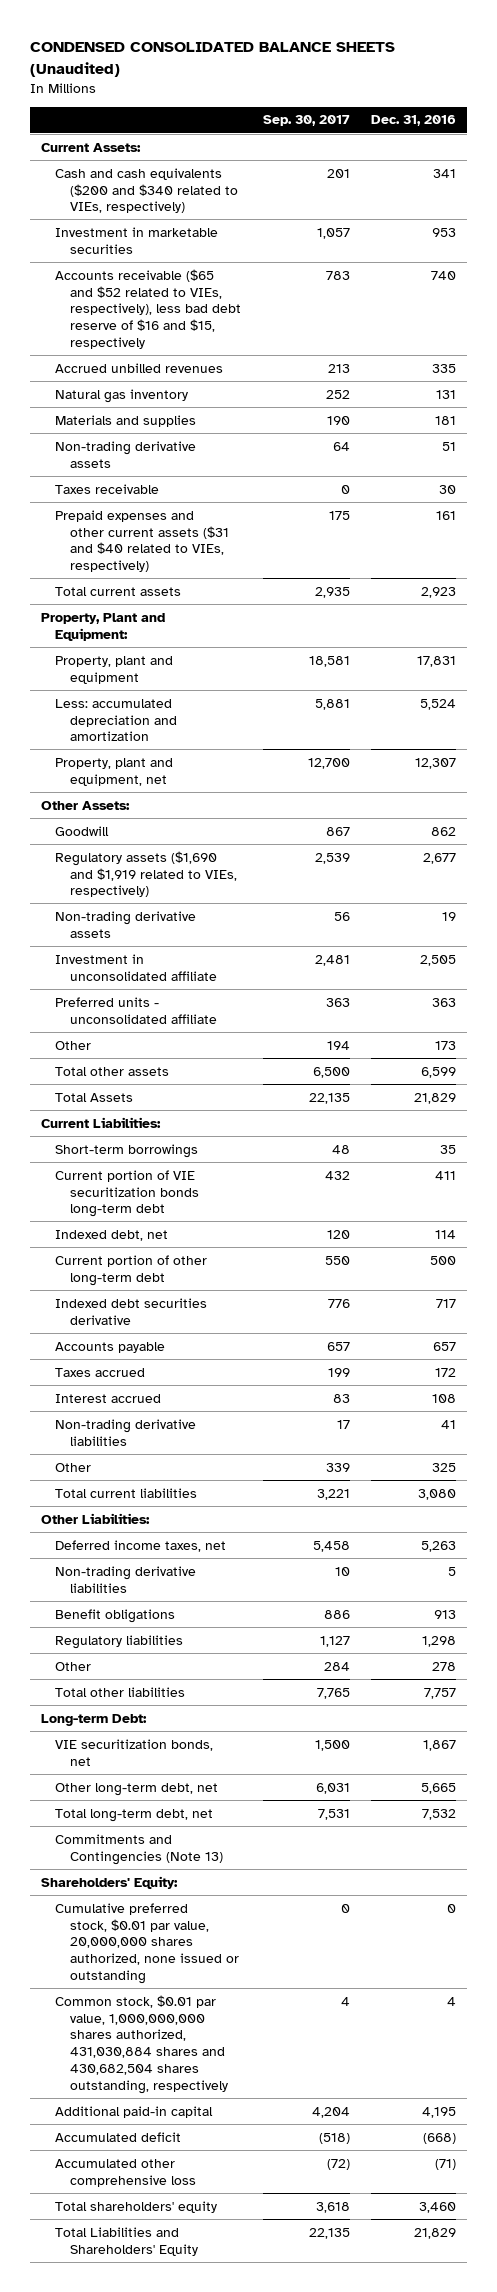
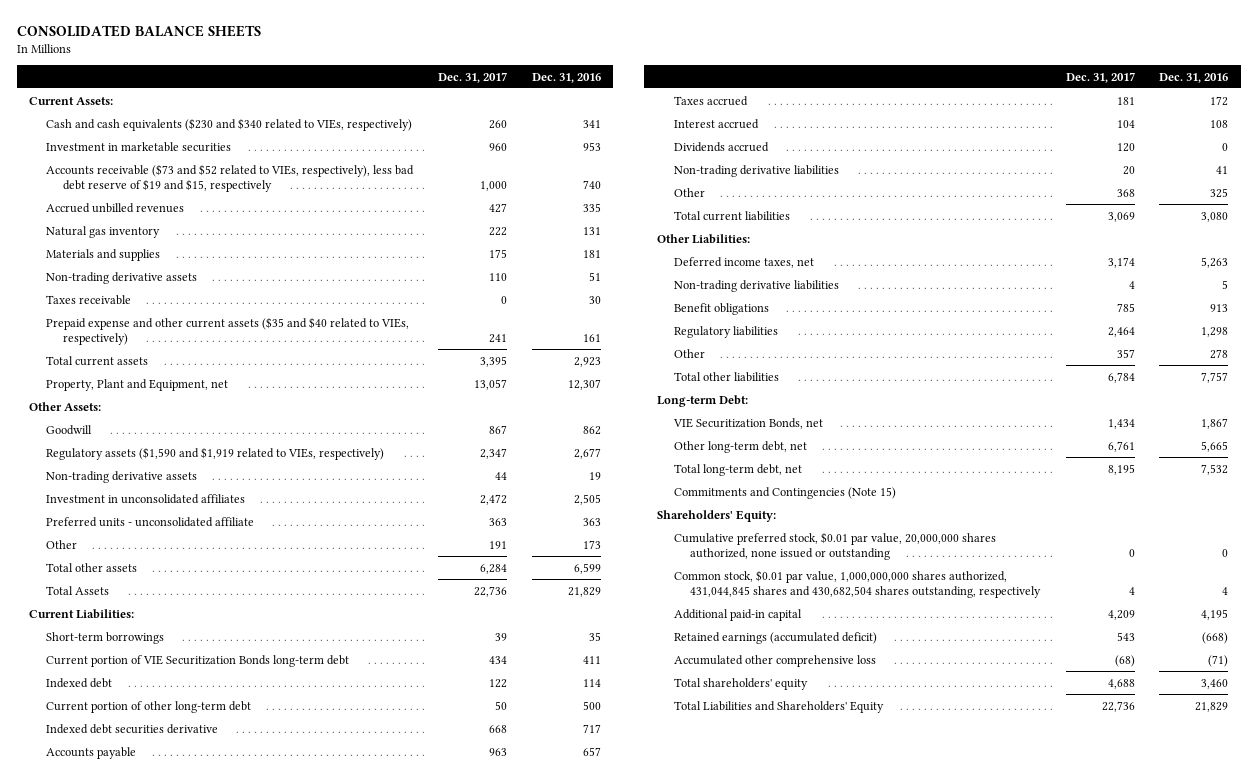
- CONDENSED CONSOLIDATED BALANCE SHEETS (Unaudited)
+ CONSOLIDATED BALANCE SHEETS
- | Sep. 30, 2017 | Dec. 31, 2016
+ | Dec. 31, 2017 | Dec. 31, 2016
- Cash and cash equivalents ($200 and $340 related to VIEs, respectively) | 201 | 341
+ Cash and cash equivalents ($230 and $340 related to VIEs, respectively) | 260 | 341
- Accounts receivable ($65 and $52 related to VIEs, respectively), less bad debt reserve of $16 and $15, respectively | 783 | 740
+ Accounts receivable ($73 and $52 related to VIEs, respectively), less bad debt reserve of $19 and $15, respectively | 1,000 | 740
- Prepaid expenses and other current assets ($31 and $40 related to VIEs, respectively) | 175 | 161
+ Prepaid expense and other current assets ($35 and $40 related to VIEs, respectively) | 241 | 161
- Property, Plant and Equipment:
- Property, plant and equipment | 18,581 | 17,831
- Less: accumulated depreciation and amortization | 5,881 | 5,524
- Property, plant and equipment, net | 12,700 | 12,307
+ Property, Plant and Equipment, net | 13,057 | 12,307
- Regulatory assets ($1,690 and $1,919 related to VIEs, respectively) | 2,539 | 2,677
+ Regulatory assets ($1,590 and $1,919 related to VIEs, respectively) | 2,347 | 2,677
- Investment in unconsolidated affiliate | 2,481 | 2,505
+ Investment in unconsolidated affiliates | 2,472 | 2,505
- Current portion of VIE securitization bonds long-term debt | 432 | 411
- Indexed debt, net | 120 | 114
+ Current portion of VIE Securitization Bonds long-term debt | 434 | 411
+ Indexed debt | 122 | 114
+ Dividends accrued | 120 | 0
- VIE securitization bonds, net | 1,500 | 1,867
+ VIE Securitization Bonds, net | 1,434 | 1,867
- Commitments and Contingencies (Note 13)
+ Commitments and Contingencies (Note 15)
- Common stock, $0.01 par value, 1,000,000,000 shares authorized, 431,030,884 shares and 430,682,504 shares outstanding, respectively | 4 | 4
+ Common stock, $0.01 par value, 1,000,000,000 shares authorized, 431,044,845 shares and 430,682,504 shares outstanding, respectively | 4 | 4
- Accumulated deficit | (518) | (668)
+ Retained earnings (accumulated deficit) | 543 | (668)

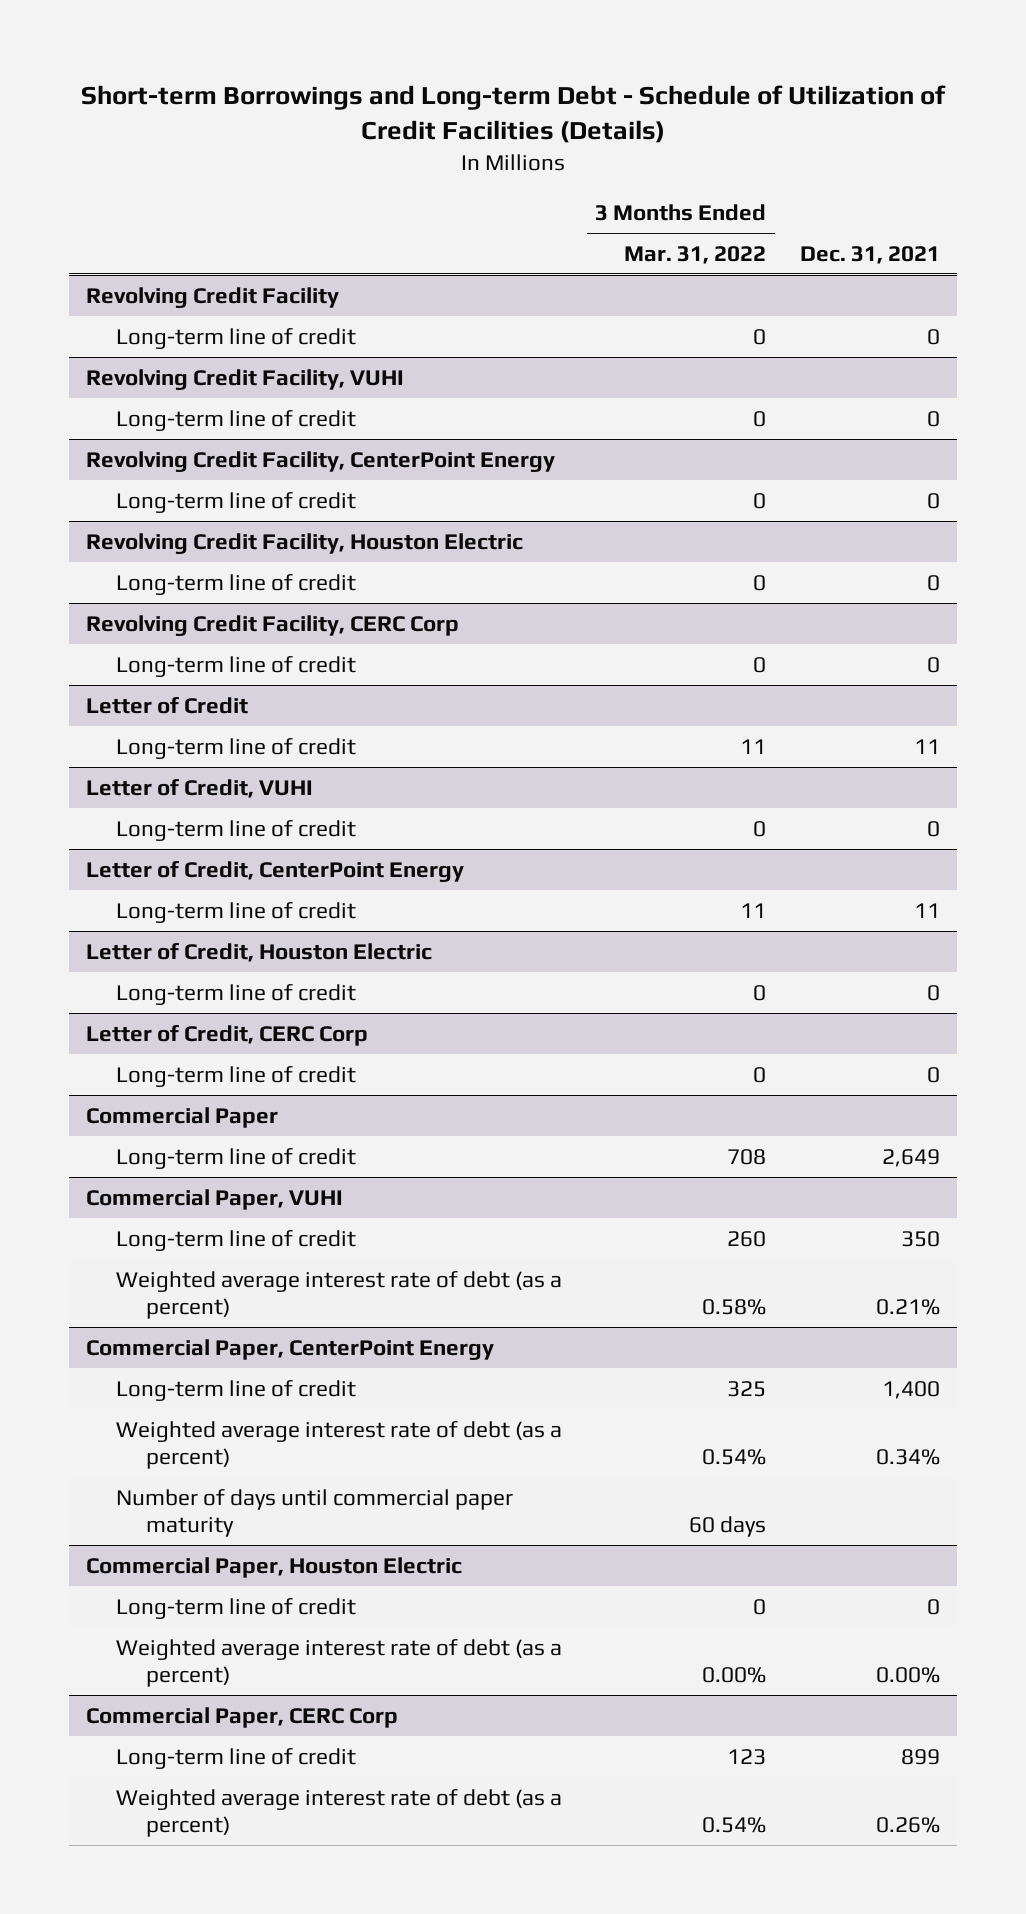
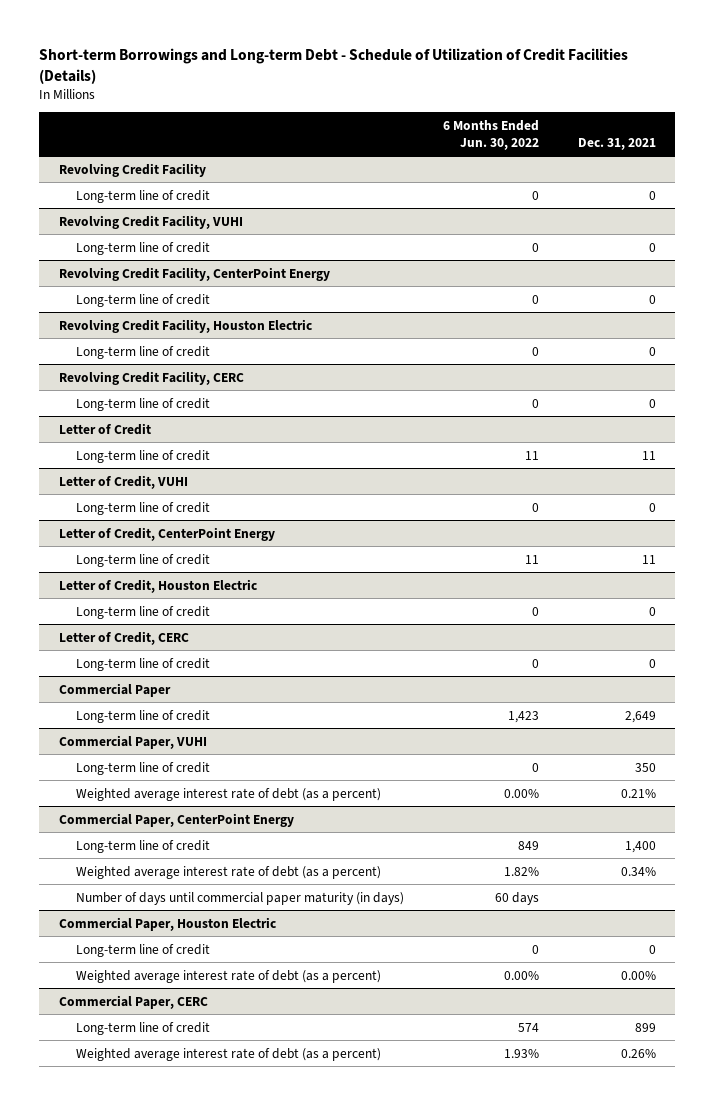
- | 3 Months Ended Mar. 31, 2022 | Dec. 31, 2021
+ | 6 Months Ended Jun. 30, 2022 | Dec. 31, 2021
- Revolving Credit Facility, CERC Corp
+ Revolving Credit Facility, CERC
- Letter of Credit, CERC Corp
+ Letter of Credit, CERC
@ Commercial Paper, CenterPoint Energy
- Number of days until commercial paper maturity | 60 days |
+ Number of days until commercial paper maturity (in days) | 60 days |
- Commercial Paper, CERC Corp
+ Commercial Paper, CERC

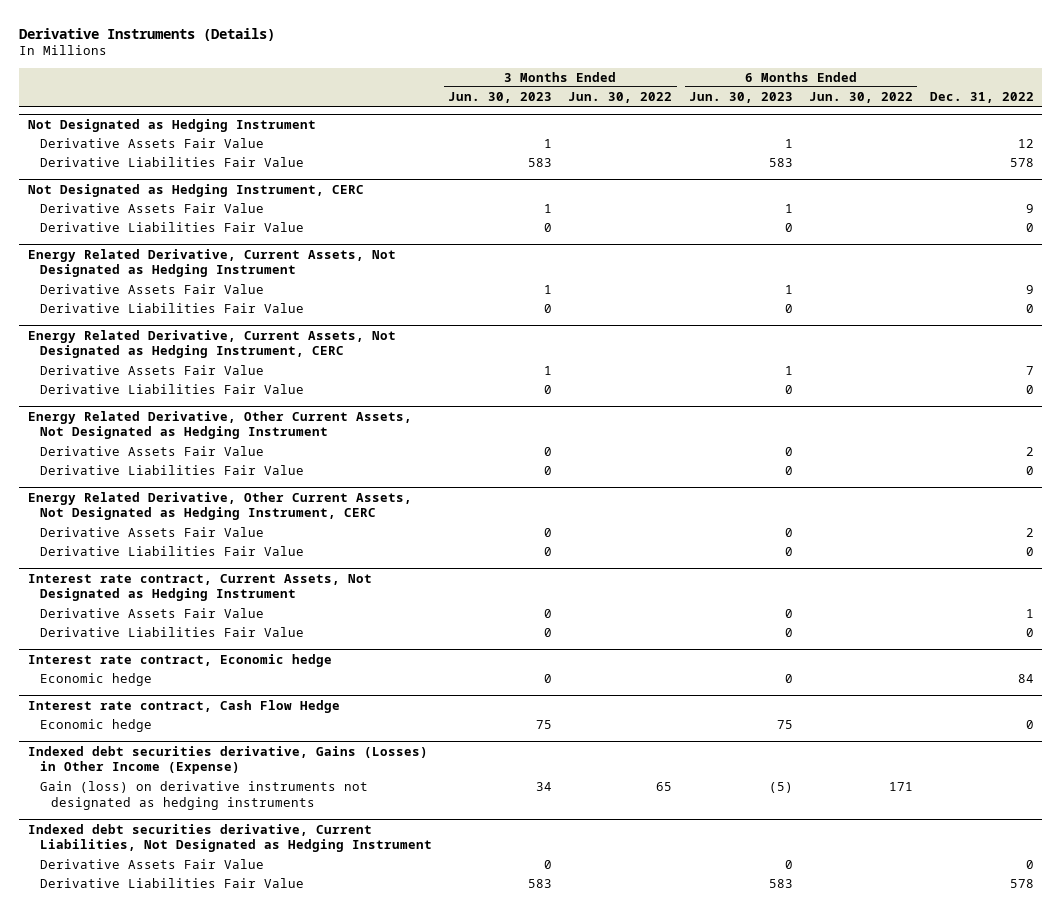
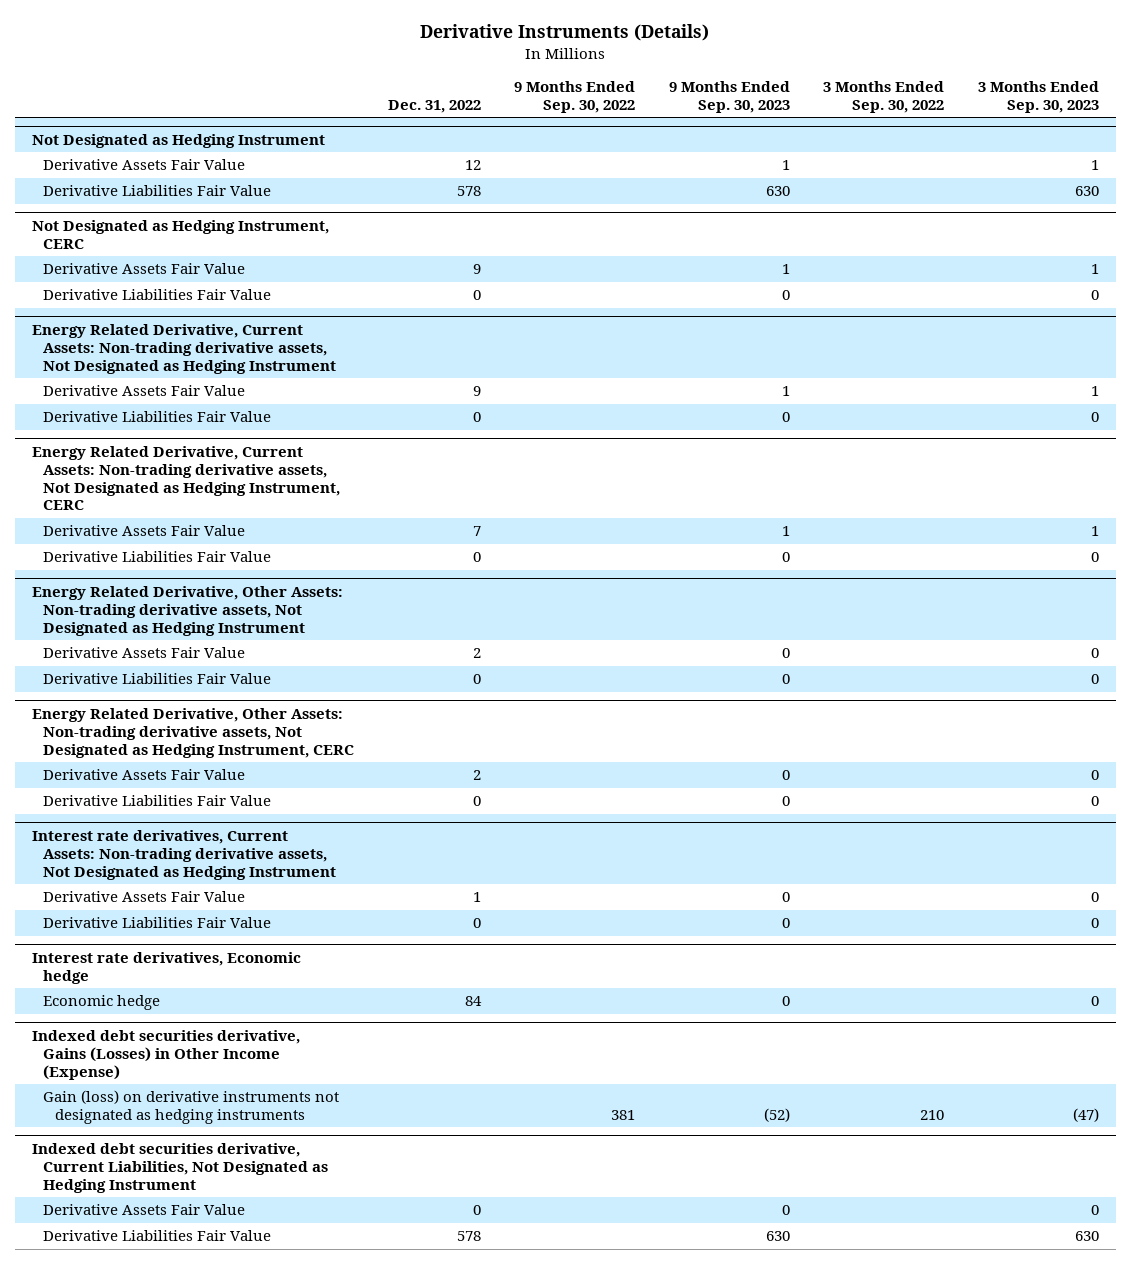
- | 3 Months Ended Jun. 30, 2023 | 3 Months Ended Jun. 30, 2022 | 6 Months Ended Jun. 30, 2023 | 6 Months Ended Jun. 30, 2022 | Dec. 31, 2022
+ | Dec. 31, 2022 | 9 Months Ended Sep. 30, 2022 | 9 Months Ended Sep. 30, 2023 | 3 Months Ended Sep. 30, 2022 | 3 Months Ended Sep. 30, 2023
- Energy Related Derivative, Current Assets, Not Designated as Hedging Instrument
+ Energy Related Derivative, Current Assets: Non-trading derivative assets, Not Designated as Hedging Instrument
- Energy Related Derivative, Current Assets, Not Designated as Hedging Instrument, CERC
+ Energy Related Derivative, Current Assets: Non-trading derivative assets, Not Designated as Hedging Instrument, CERC
- Energy Related Derivative, Other Current Assets, Not Designated as Hedging Instrument
+ Energy Related Derivative, Other Assets: Non-trading derivative assets, Not Designated as Hedging Instrument
- Energy Related Derivative, Other Current Assets, Not Designated as Hedging Instrument, CERC
+ Energy Related Derivative, Other Assets: Non-trading derivative assets, Not Designated as Hedging Instrument, CERC
- Interest rate contract, Current Assets, Not Designated as Hedging Instrument
+ Interest rate derivatives, Current Assets: Non-trading derivative assets, Not Designated as Hedging Instrument
- Interest rate contract, Economic hedge
+ Interest rate derivatives, Economic hedge
- Interest rate contract, Cash Flow Hedge
- Economic hedge | 75 | | 75 | | 0

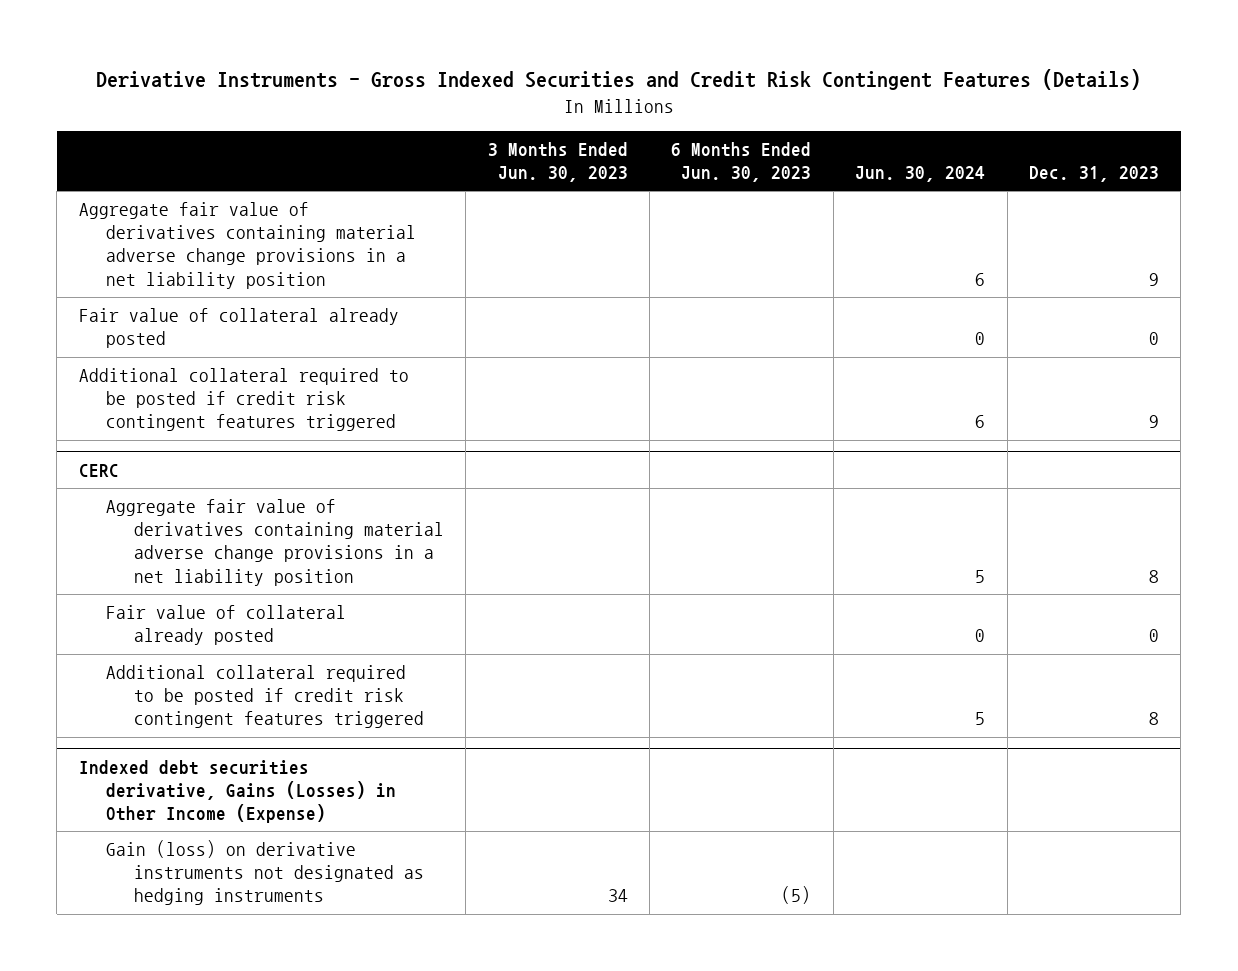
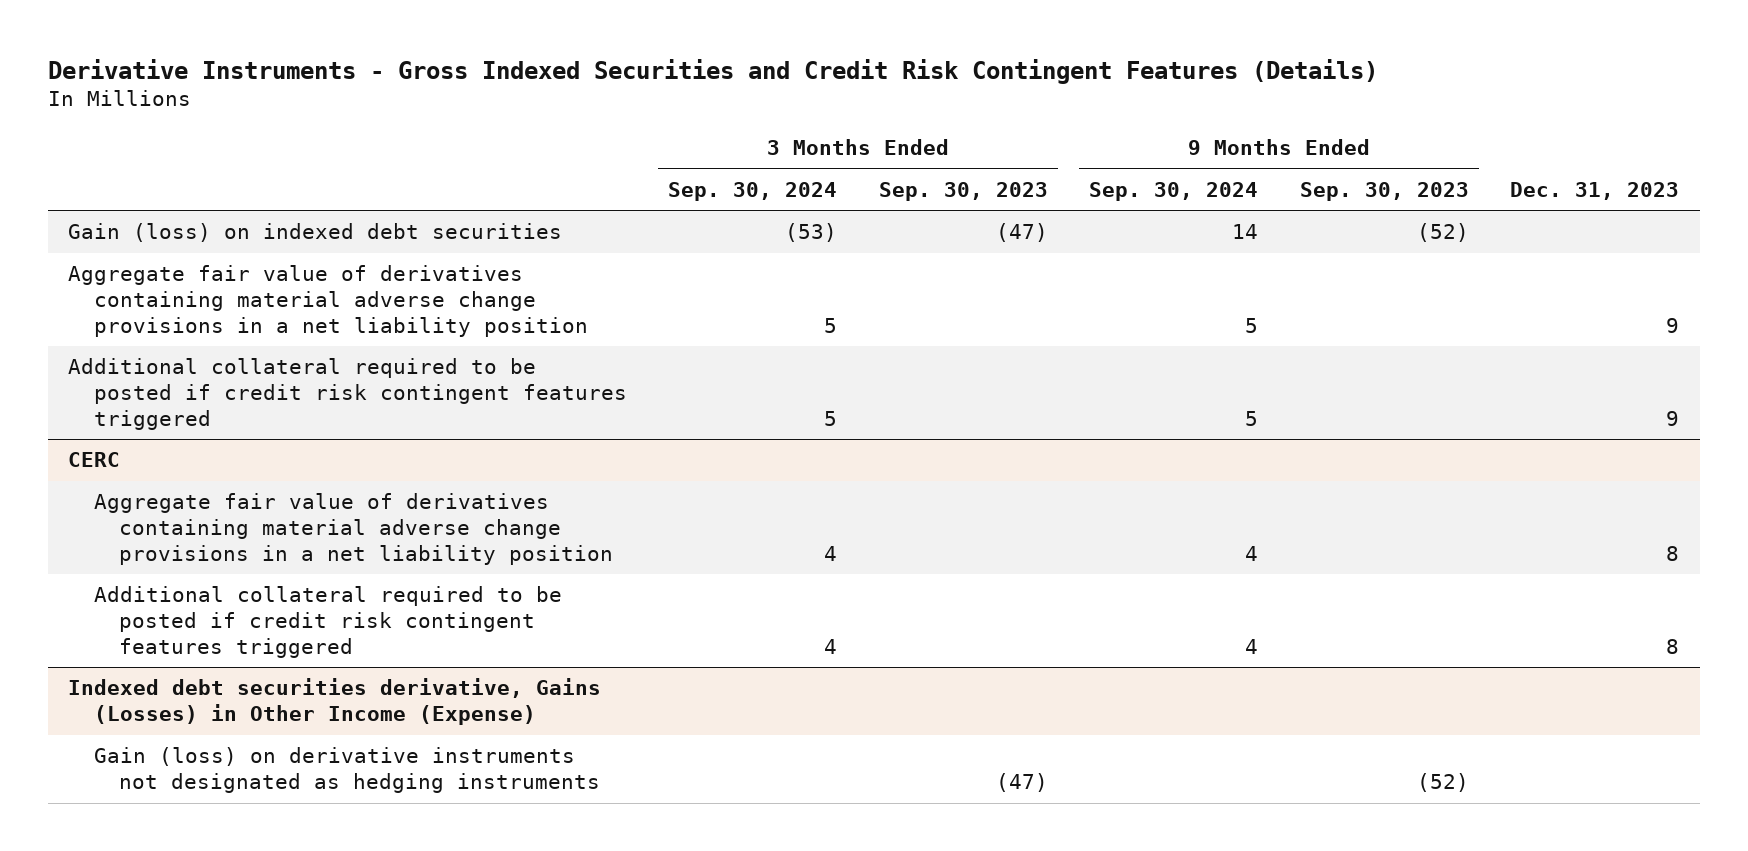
- | 3 Months Ended Jun. 30, 2023 | 6 Months Ended Jun. 30, 2023 | Jun. 30, 2024 | Dec. 31, 2023
+ | 3 Months Ended Sep. 30, 2024 | 3 Months Ended Sep. 30, 2023 | 9 Months Ended Sep. 30, 2024 | 9 Months Ended Sep. 30, 2023 | Dec. 31, 2023
+ Gain (loss) on indexed debt securities | (53) | (47) | 14 | (52) |
- Fair value of collateral already posted | | | 0 | 0
@ CERC
- Fair value of collateral already posted | | | 0 | 0

